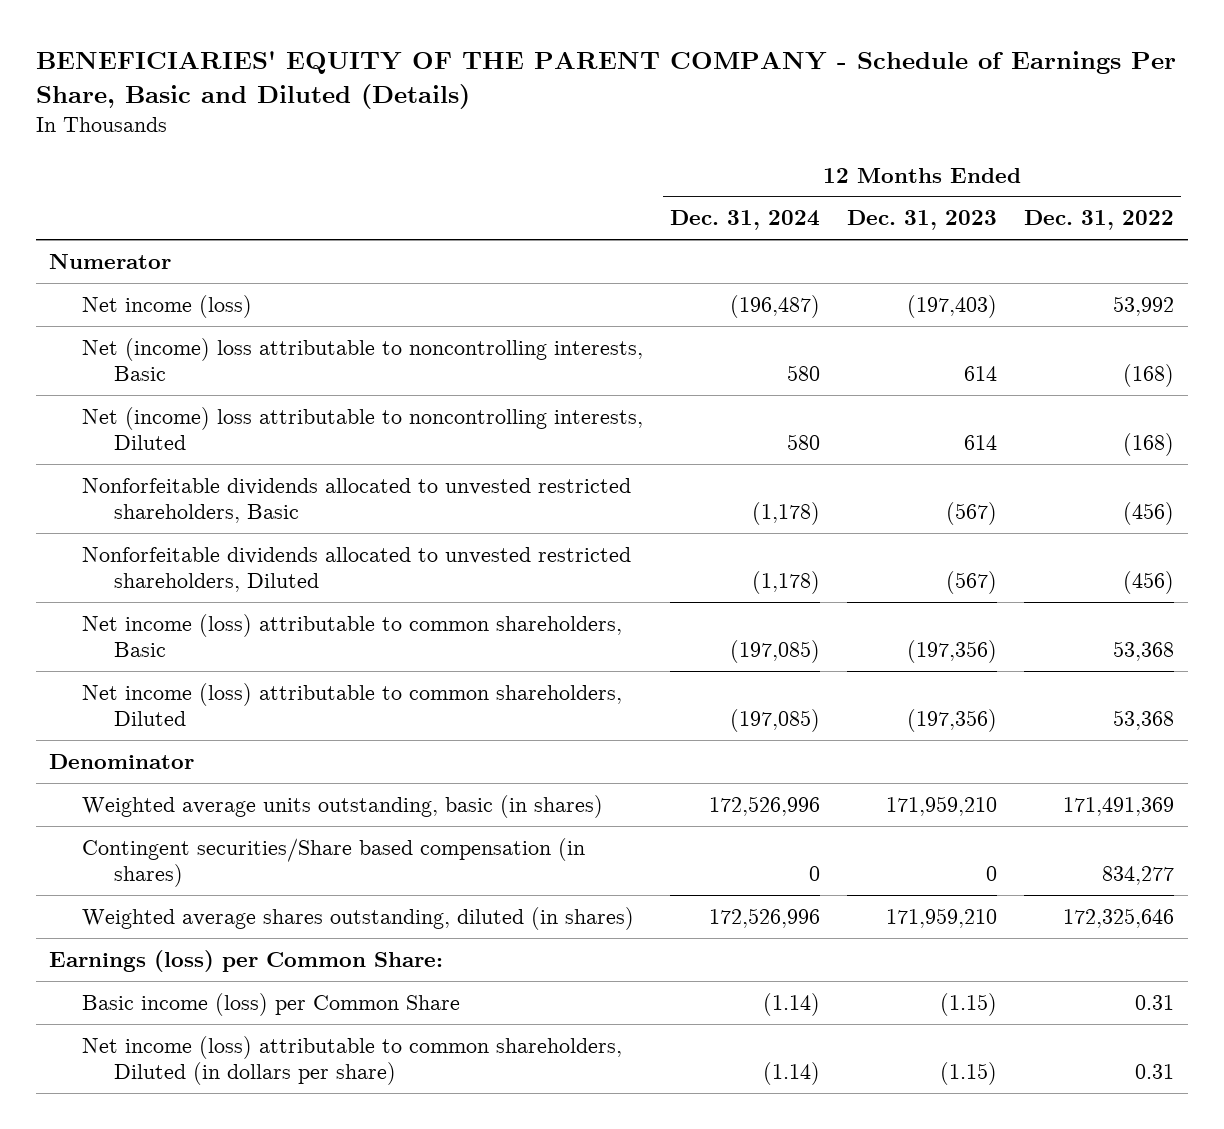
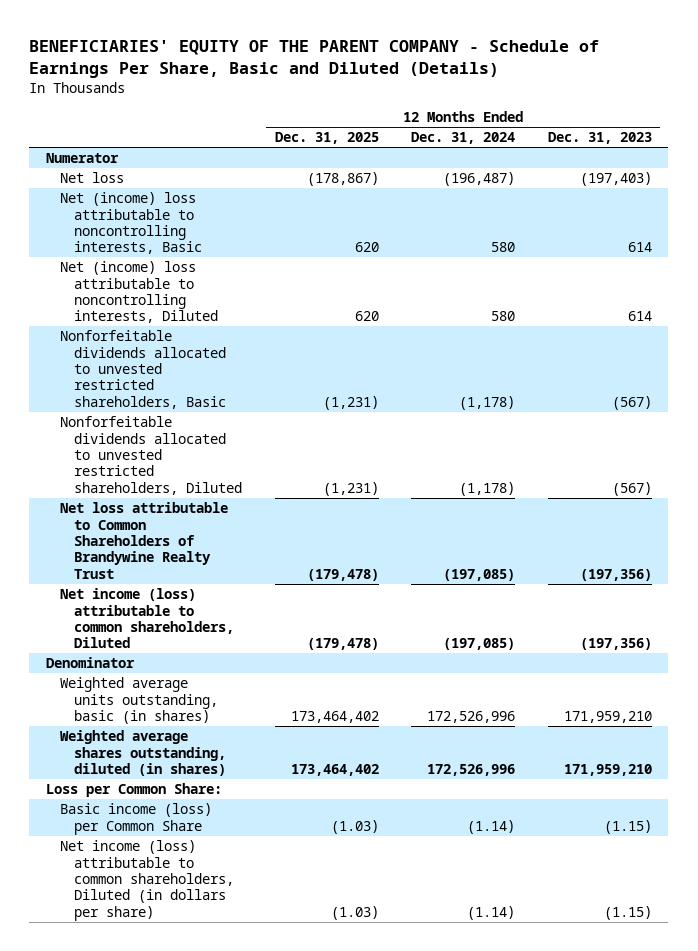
- | 12 Months Ended Dec. 31, 2024 | 12 Months Ended Dec. 31, 2023 | 12 Months Ended Dec. 31, 2022
+ | 12 Months Ended Dec. 31, 2025 | 12 Months Ended Dec. 31, 2024 | 12 Months Ended Dec. 31, 2023
- Net income (loss) | (196,487) | (197,403) | 53,992
+ Net loss | (178,867) | (196,487) | (197,403)
- Net income (loss) attributable to common shareholders, Basic | (197,085) | (197,356) | 53,368
+ Net loss attributable to Common Shareholders of Brandywine Realty Trust | (179,478) | (197,085) | (197,356)
- Contingent securities/Share based compensation (in shares) | 0 | 0 | 834,277
- Earnings (loss) per Common Share:
+ Loss per Common Share:

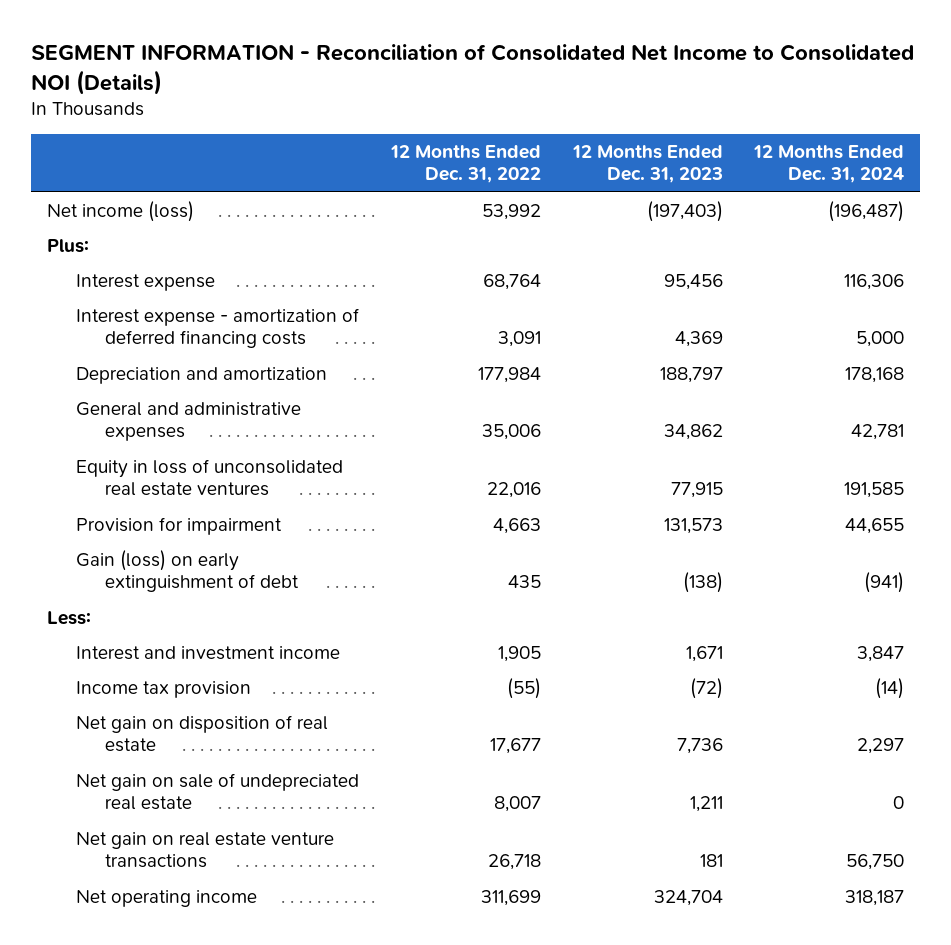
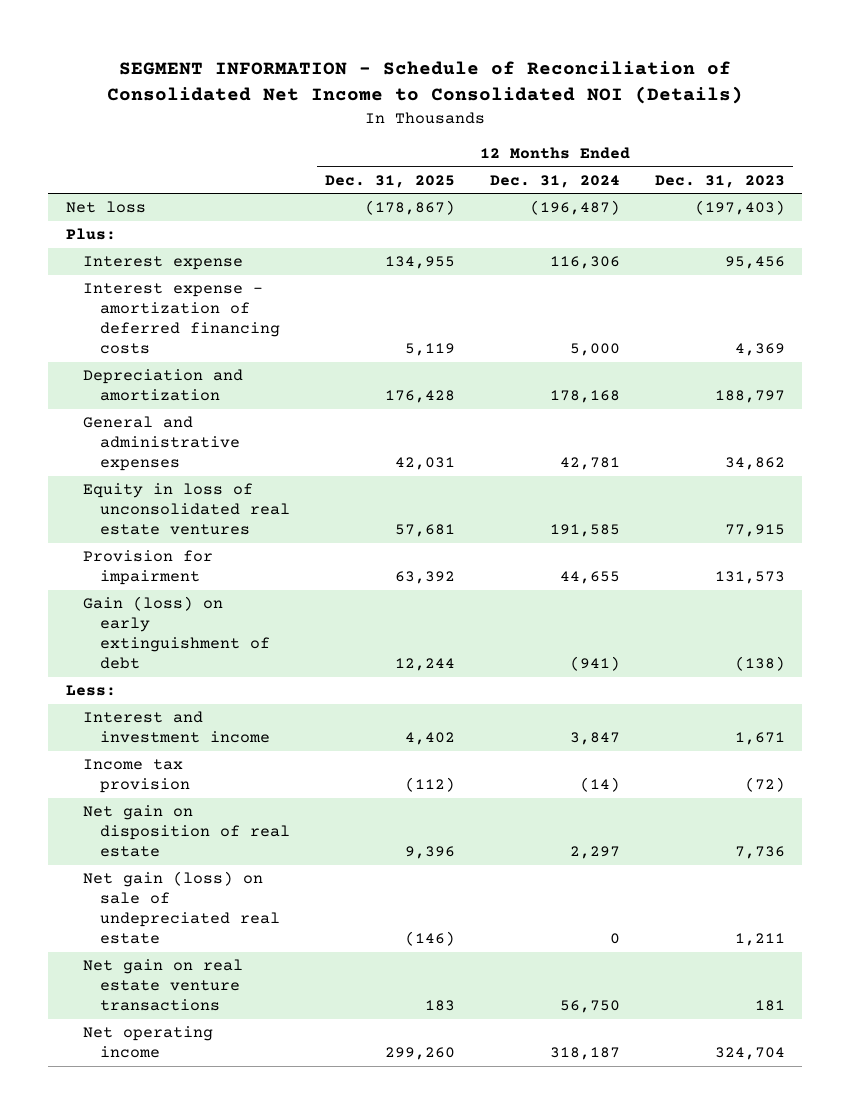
- SEGMENT INFORMATION - Reconciliation of Consolidated Net Income to Consolidated NOI (Details)
+ SEGMENT INFORMATION - Schedule of Reconciliation of Consolidated Net Income to Consolidated NOI (Details)
- | 12 Months Ended Dec. 31, 2022 | 12 Months Ended Dec. 31, 2023 | 12 Months Ended Dec. 31, 2024
+ | 12 Months Ended Dec. 31, 2025 | 12 Months Ended Dec. 31, 2024 | 12 Months Ended Dec. 31, 2023
- Net income (loss) | 53,992 | (197,403) | (196,487)
+ Net loss | (178,867) | (196,487) | (197,403)
- Net gain on sale of undepreciated real estate | 8,007 | 1,211 | 0
+ Net gain (loss) on sale of undepreciated real estate | (146) | 0 | 1,211

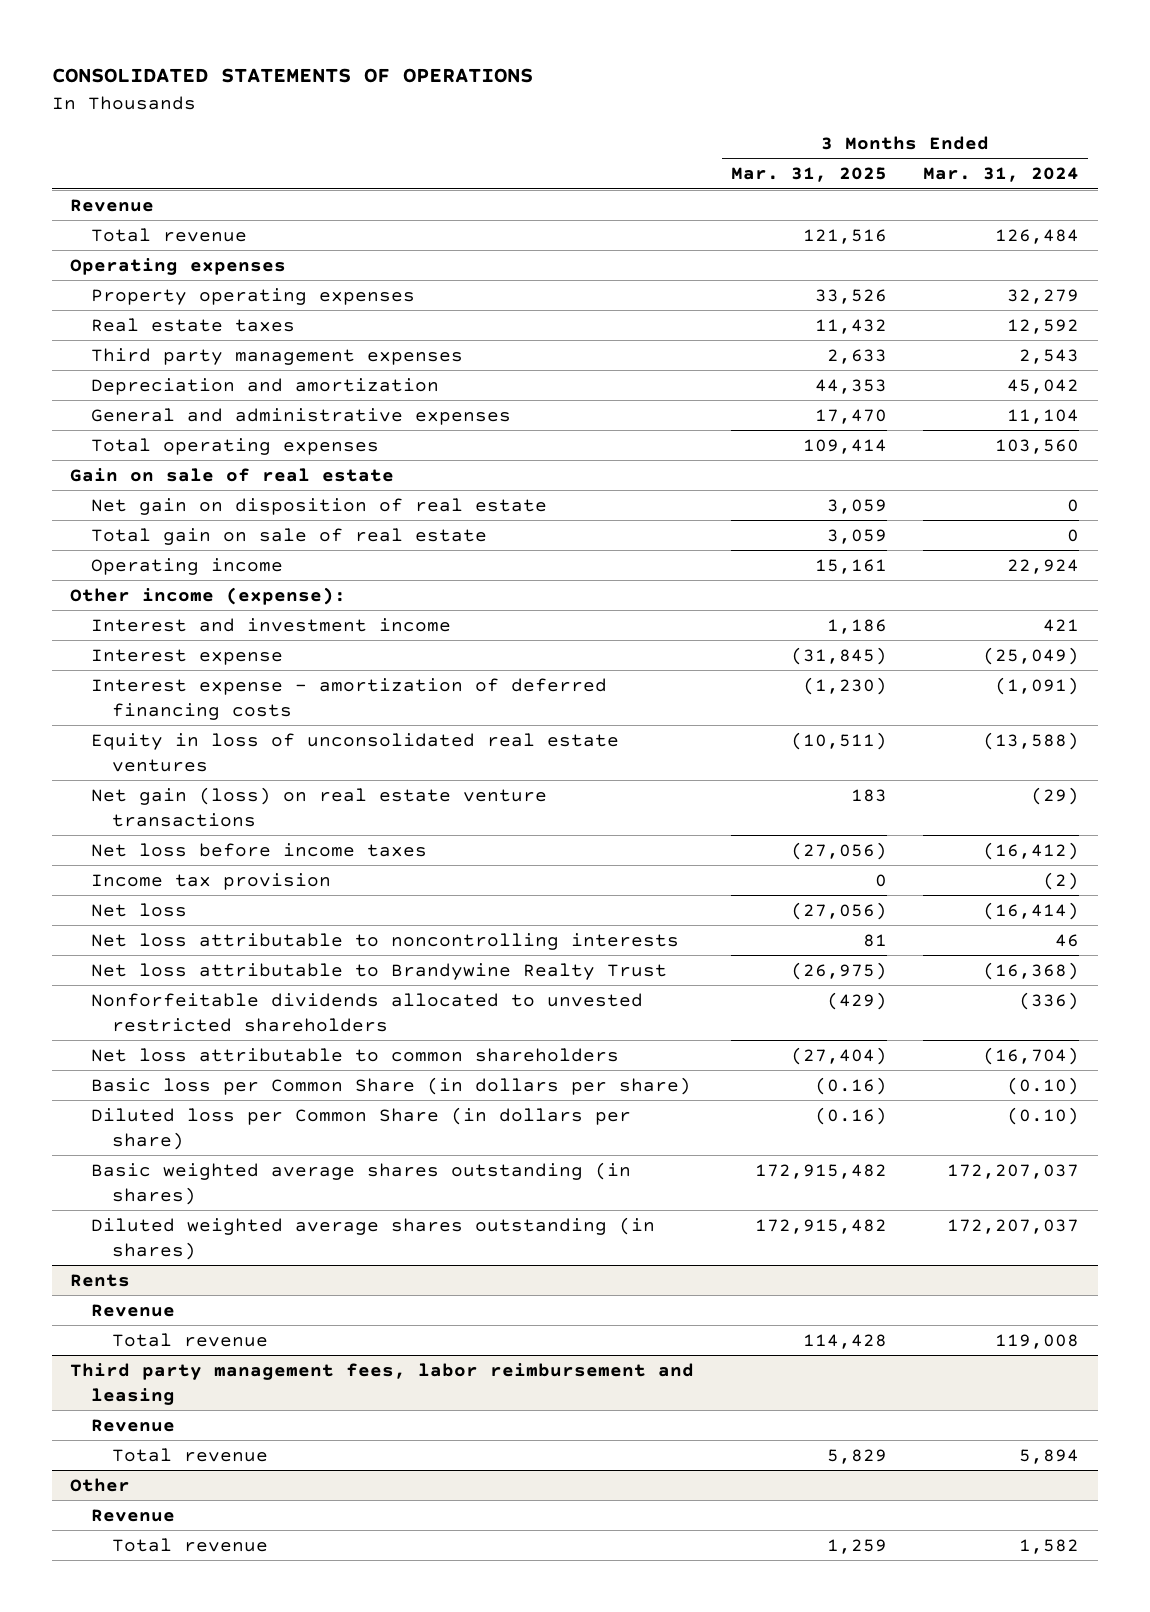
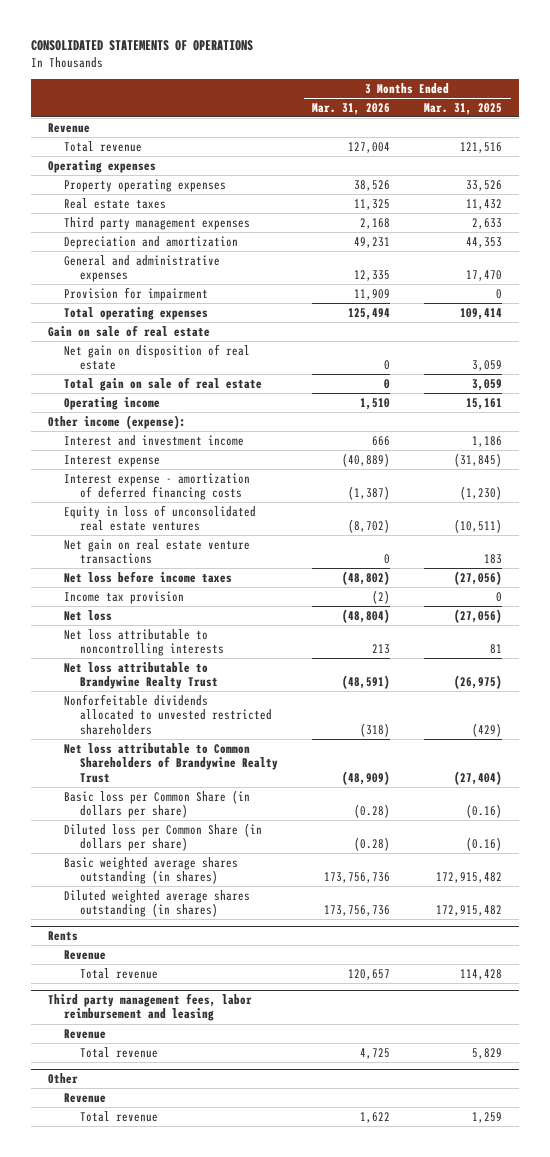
- | 3 Months Ended Mar. 31, 2025 | 3 Months Ended Mar. 31, 2024
+ | 3 Months Ended Mar. 31, 2026 | 3 Months Ended Mar. 31, 2025
+ Provision for impairment | 11,909 | 0
- Net gain (loss) on real estate venture transactions | 183 | (29)
+ Net gain on real estate venture transactions | 0 | 183
- Net loss attributable to common shareholders | (27,404) | (16,704)
+ Net loss attributable to Common Shareholders of Brandywine Realty Trust | (48,909) | (27,404)

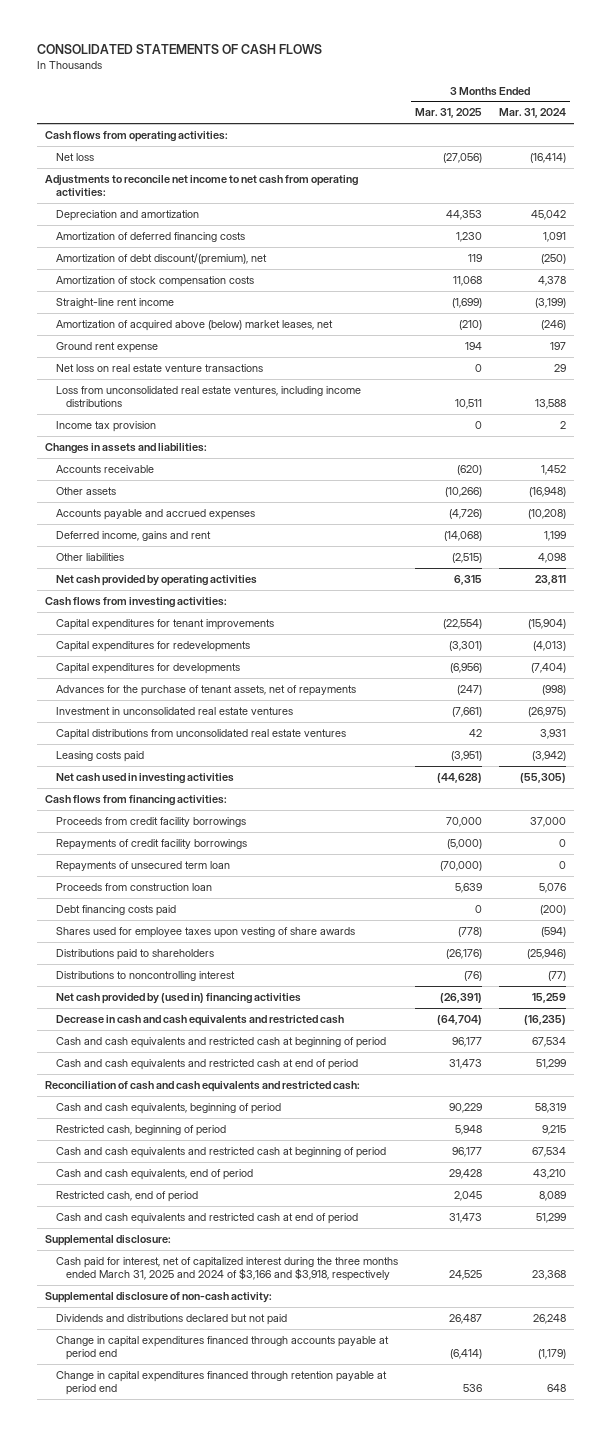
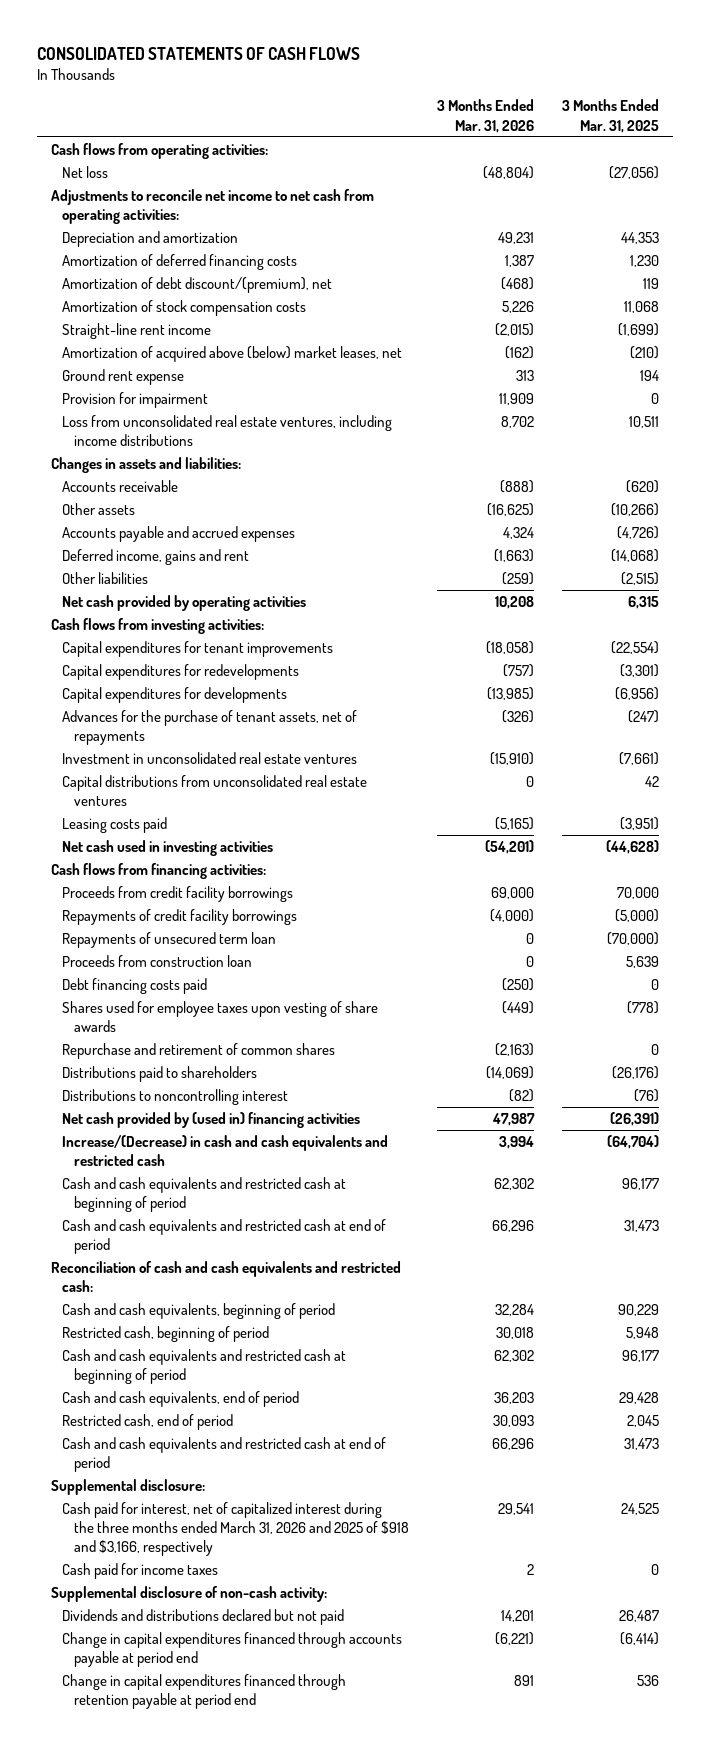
- | 3 Months Ended Mar. 31, 2025 | 3 Months Ended Mar. 31, 2024
+ | 3 Months Ended Mar. 31, 2026 | 3 Months Ended Mar. 31, 2025
- Net loss on real estate venture transactions | 0 | 29
+ Provision for impairment | 11,909 | 0
- Income tax provision | 0 | 2
+ Repurchase and retirement of common shares | (2,163) | 0
- Decrease in cash and cash equivalents and restricted cash | (64,704) | (16,235)
+ Increase/(Decrease) in cash and cash equivalents and restricted cash | 3,994 | (64,704)
- Cash paid for interest, net of capitalized interest during the three months ended March 31, 2025 and 2024 of $3,166 and $3,918, respectively | 24,525 | 23,368
+ Cash paid for interest, net of capitalized interest during the three months ended March 31, 2026 and 2025 of $918 and $3,166, respectively | 29,541 | 24,525
+ Cash paid for income taxes | 2 | 0

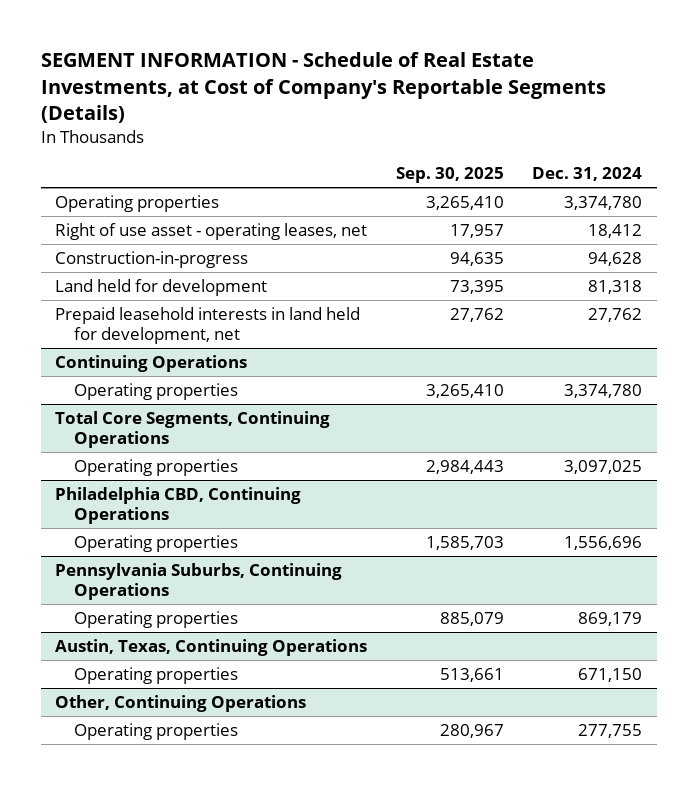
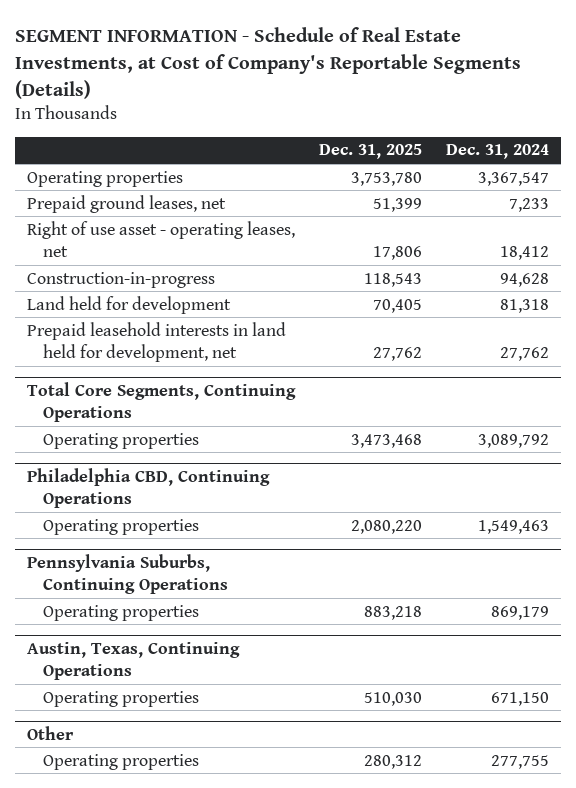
- | Sep. 30, 2025 | Dec. 31, 2024
+ | Dec. 31, 2025 | Dec. 31, 2024
- Operating properties | 3,265,410 | 3,374,780
+ Operating properties | 3,753,780 | 3,367,547
+ Prepaid ground leases, net | 51,399 | 7,233
- Continuing Operations
- Operating properties | 3,265,410 | 3,374,780
@ Total Core Segments, Continuing Operations
- Operating properties | 2,984,443 | 3,097,025
+ Operating properties | 3,473,468 | 3,089,792
@ Philadelphia CBD, Continuing Operations
- Operating properties | 1,585,703 | 1,556,696
+ Operating properties | 2,080,220 | 1,549,463
- Other, Continuing Operations
+ Other

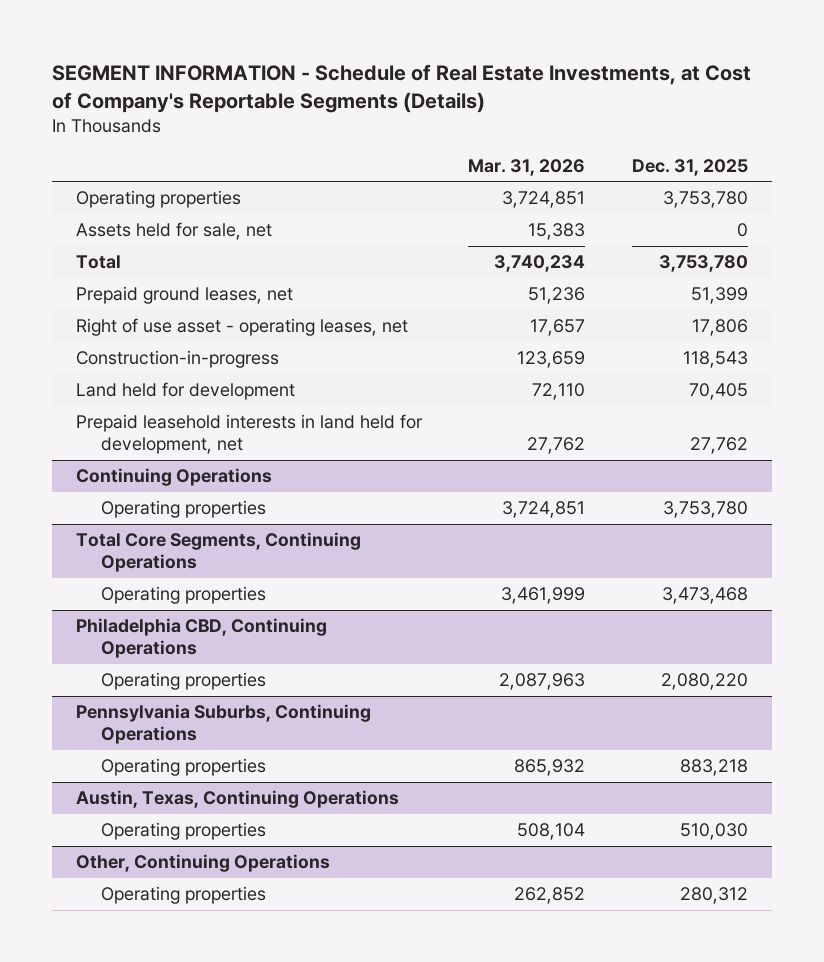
- | Dec. 31, 2025 | Dec. 31, 2024
+ | Mar. 31, 2026 | Dec. 31, 2025
+ Assets held for sale, net | 15,383 | 0
+ Total | 3,740,234 | 3,753,780
+ Continuing Operations
+ Operating properties | 3,724,851 | 3,753,780
- Other
+ Other, Continuing Operations

